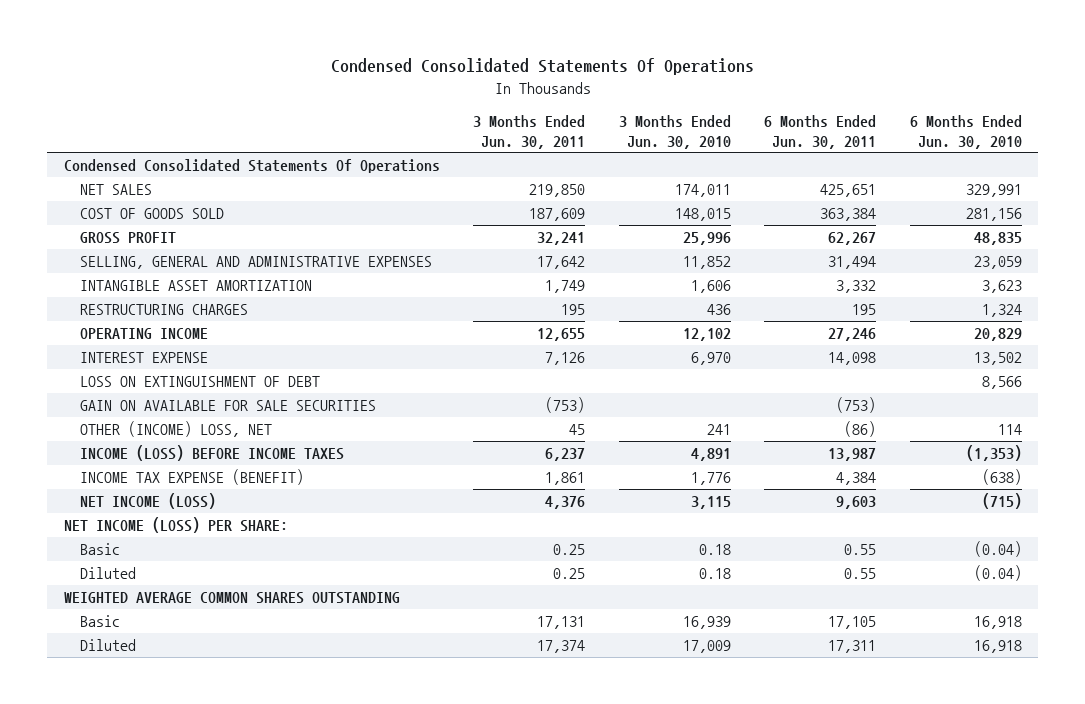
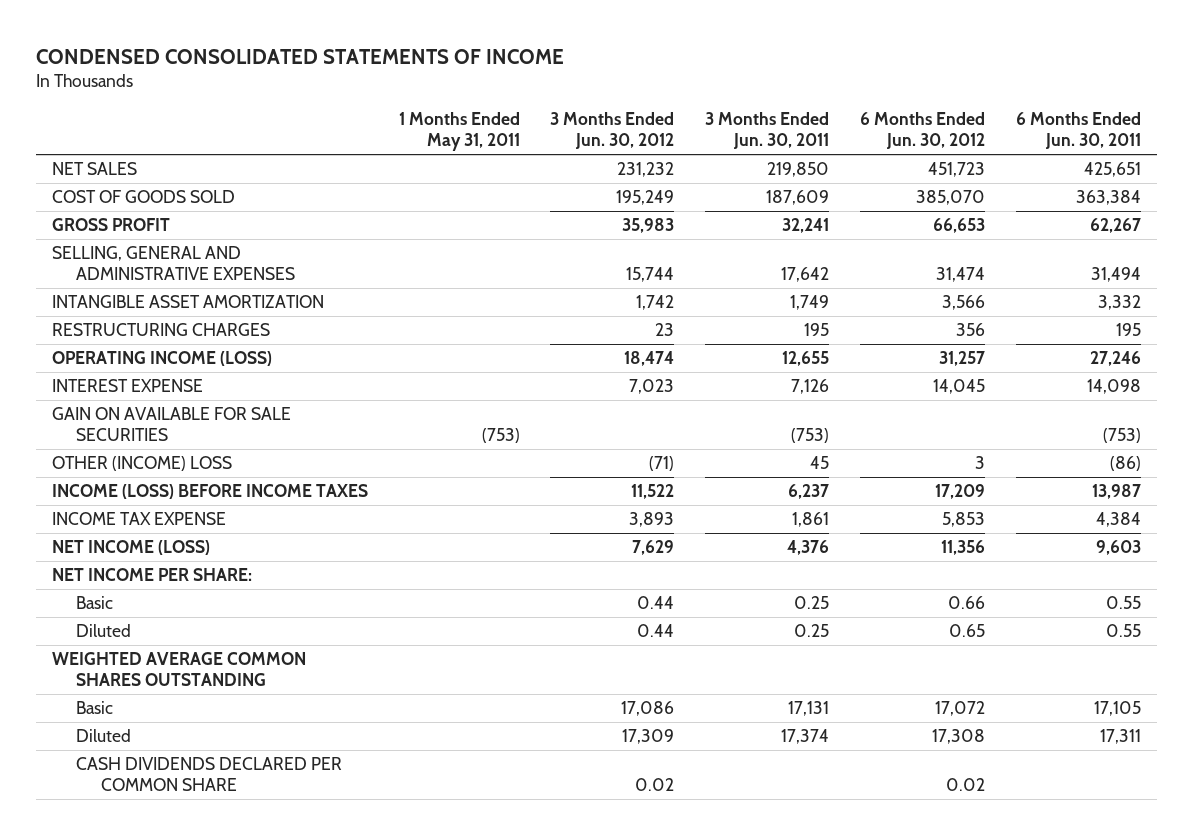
- Condensed Consolidated Statements Of Operations
+ CONDENSED CONSOLIDATED STATEMENTS OF INCOME
- | 3 Months Ended Jun. 30, 2011 | 3 Months Ended Jun. 30, 2010 | 6 Months Ended Jun. 30, 2011 | 6 Months Ended Jun. 30, 2010
+ | 1 Months Ended May 31, 2011 | 3 Months Ended Jun. 30, 2012 | 3 Months Ended Jun. 30, 2011 | 6 Months Ended Jun. 30, 2012 | 6 Months Ended Jun. 30, 2011
- Condensed Consolidated Statements Of Operations
- OPERATING INCOME | 12,655 | 12,102 | 27,246 | 20,829
+ OPERATING INCOME (LOSS) | | 18,474 | 12,655 | 31,257 | 27,246
- LOSS ON EXTINGUISHMENT OF DEBT | | | | 8,566
- OTHER (INCOME) LOSS, NET | 45 | 241 | (86) | 114
+ OTHER (INCOME) LOSS | | (71) | 45 | 3 | (86)
- INCOME TAX EXPENSE (BENEFIT) | 1,861 | 1,776 | 4,384 | (638)
+ INCOME TAX EXPENSE | | 3,893 | 1,861 | 5,853 | 4,384
- NET INCOME (LOSS) PER SHARE:
+ NET INCOME PER SHARE:
+ CASH DIVIDENDS DECLARED PER COMMON SHARE | | 0.02 | | 0.02 |

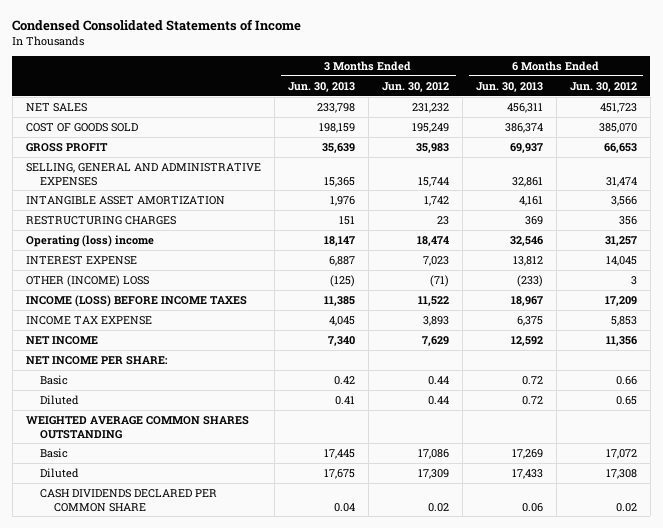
- CONDENSED CONSOLIDATED STATEMENTS OF INCOME
+ Condensed Consolidated Statements of Income
- | 1 Months Ended May 31, 2011 | 3 Months Ended Jun. 30, 2012 | 3 Months Ended Jun. 30, 2011 | 6 Months Ended Jun. 30, 2012 | 6 Months Ended Jun. 30, 2011
+ | 3 Months Ended Jun. 30, 2013 | 3 Months Ended Jun. 30, 2012 | 6 Months Ended Jun. 30, 2013 | 6 Months Ended Jun. 30, 2012
- OPERATING INCOME (LOSS) | | 18,474 | 12,655 | 31,257 | 27,246
+ Operating (loss) income | 18,147 | 18,474 | 32,546 | 31,257
- GAIN ON AVAILABLE FOR SALE SECURITIES | (753) | | (753) | | (753)
- NET INCOME (LOSS) | | 7,629 | 4,376 | 11,356 | 9,603
+ NET INCOME | 7,340 | 7,629 | 12,592 | 11,356

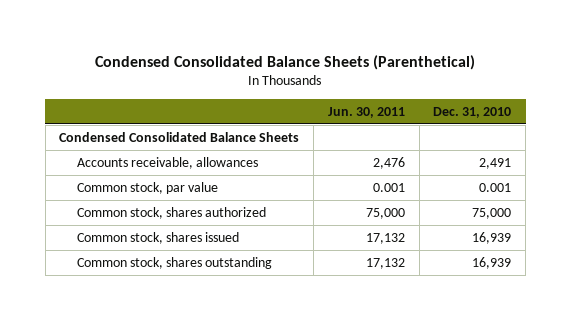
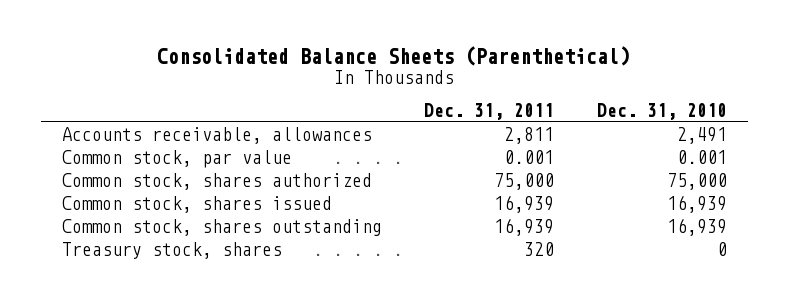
- Condensed Consolidated Balance Sheets (Parenthetical)
+ Consolidated Balance Sheets (Parenthetical)
- | Jun. 30, 2011 | Dec. 31, 2010
+ | Dec. 31, 2011 | Dec. 31, 2010
- Condensed Consolidated Balance Sheets
+ Treasury stock, shares | 320 | 0

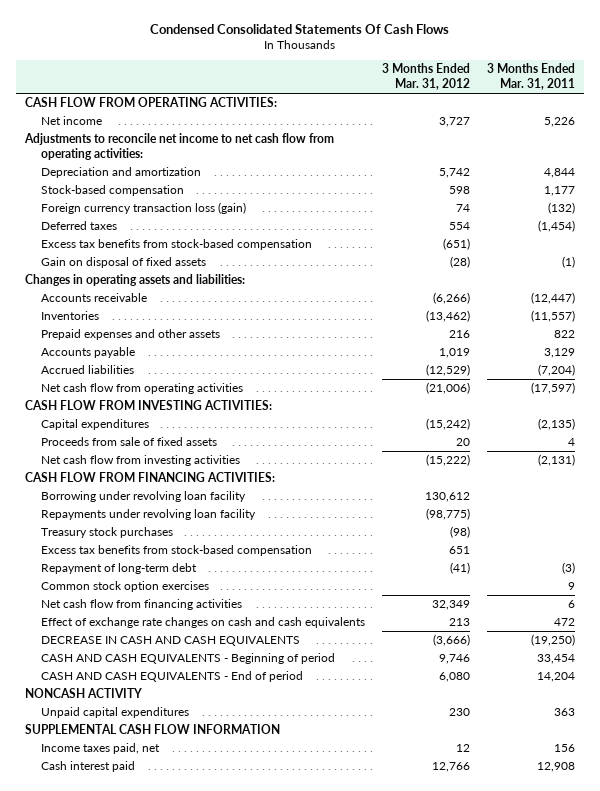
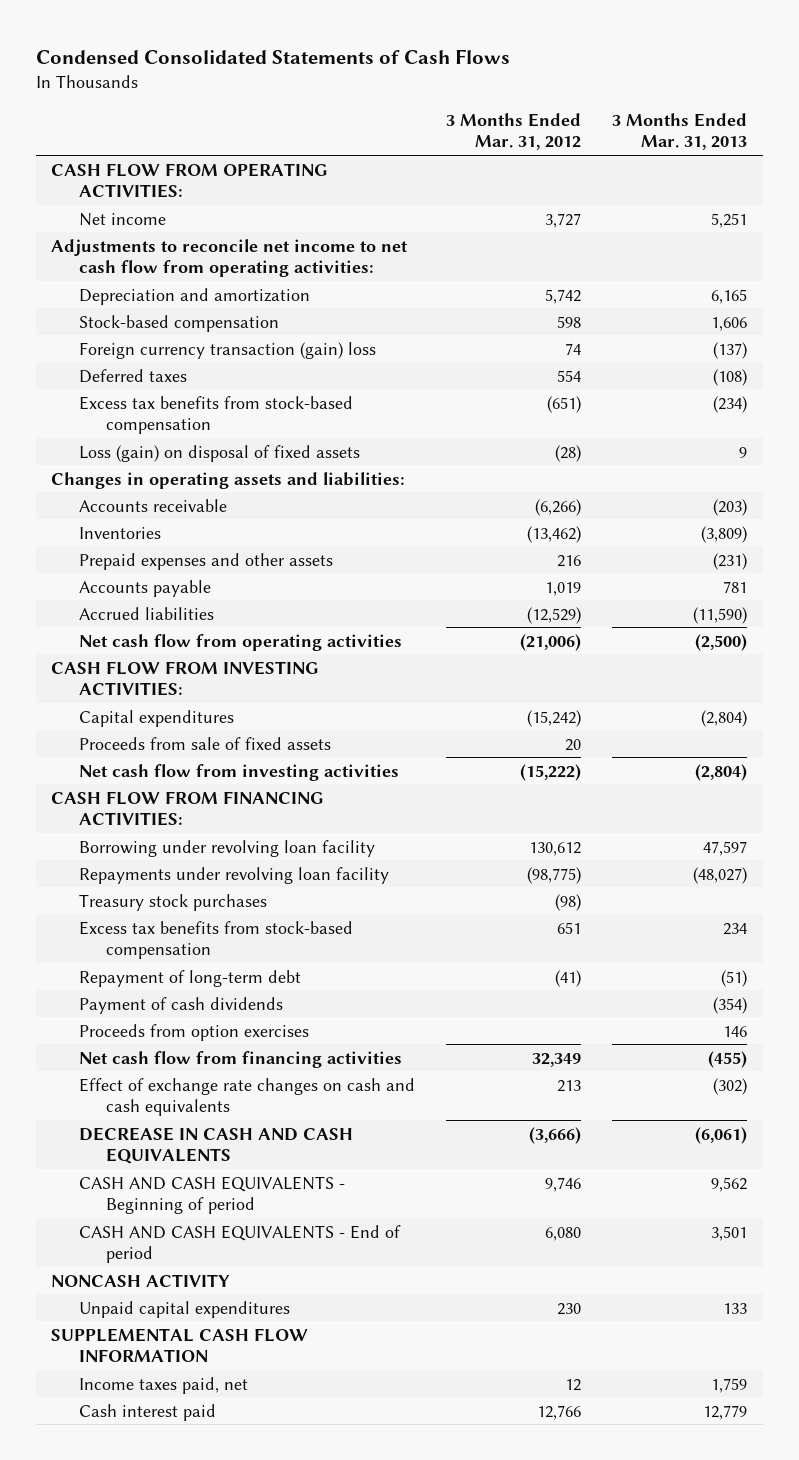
- Condensed Consolidated Statements Of Cash Flows
+ Condensed Consolidated Statements of Cash Flows
- | 3 Months Ended Mar. 31, 2012 | 3 Months Ended Mar. 31, 2011
+ | 3 Months Ended Mar. 31, 2012 | 3 Months Ended Mar. 31, 2013
- Foreign currency transaction loss (gain) | 74 | (132)
+ Foreign currency transaction (gain) loss | 74 | (137)
- Gain on disposal of fixed assets | (28) | (1)
+ Loss (gain) on disposal of fixed assets | (28) | 9
- Common stock option exercises | | 9
+ Payment of cash dividends | | (354)
+ Proceeds from option exercises | | 146

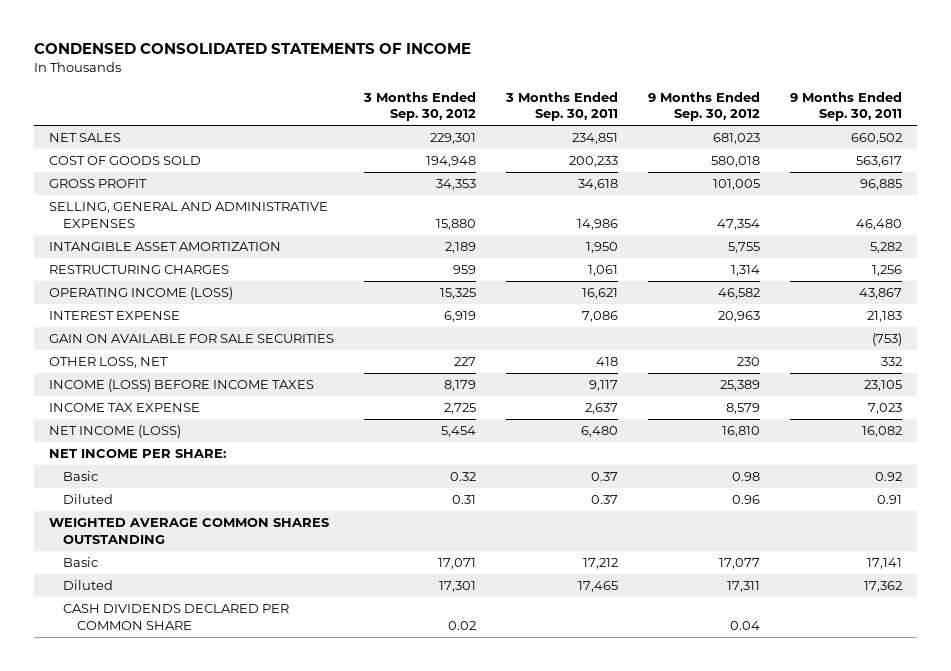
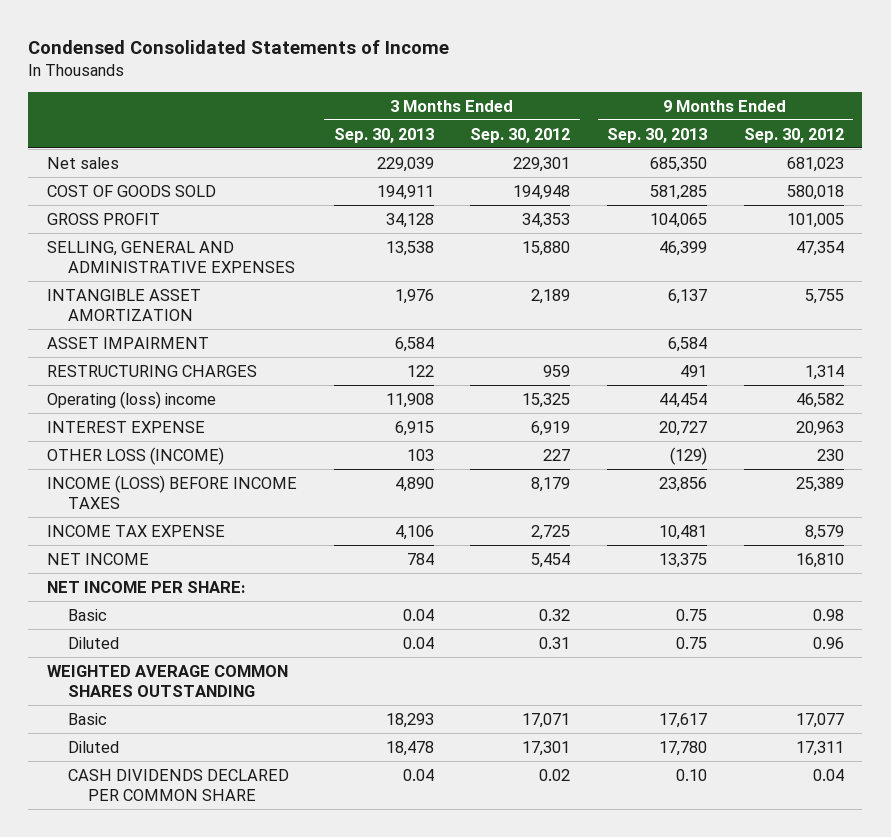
- CONDENSED CONSOLIDATED STATEMENTS OF INCOME
+ Condensed Consolidated Statements of Income
- | 3 Months Ended Sep. 30, 2012 | 3 Months Ended Sep. 30, 2011 | 9 Months Ended Sep. 30, 2012 | 9 Months Ended Sep. 30, 2011
+ | 3 Months Ended Sep. 30, 2013 | 3 Months Ended Sep. 30, 2012 | 9 Months Ended Sep. 30, 2013 | 9 Months Ended Sep. 30, 2012
- NET SALES | 229,301 | 234,851 | 681,023 | 660,502
+ Net sales | 229,039 | 229,301 | 685,350 | 681,023
+ ASSET IMPAIRMENT | 6,584 | | 6,584 |
- OPERATING INCOME (LOSS) | 15,325 | 16,621 | 46,582 | 43,867
+ Operating (loss) income | 11,908 | 15,325 | 44,454 | 46,582
- GAIN ON AVAILABLE FOR SALE SECURITIES | | | | (753)
- OTHER LOSS, NET | 227 | 418 | 230 | 332
+ OTHER LOSS (INCOME) | 103 | 227 | (129) | 230
- NET INCOME (LOSS) | 5,454 | 6,480 | 16,810 | 16,082
+ NET INCOME | 784 | 5,454 | 13,375 | 16,810

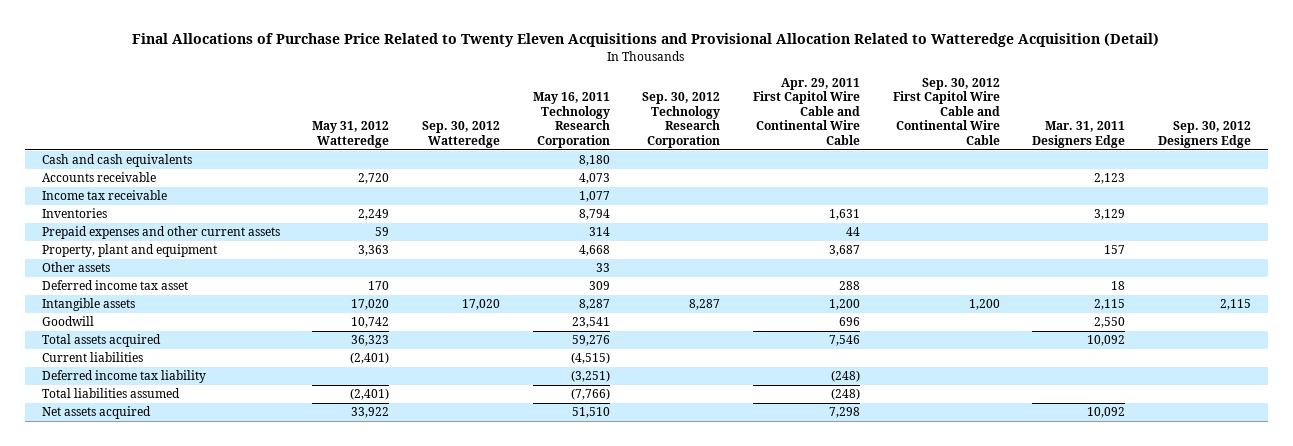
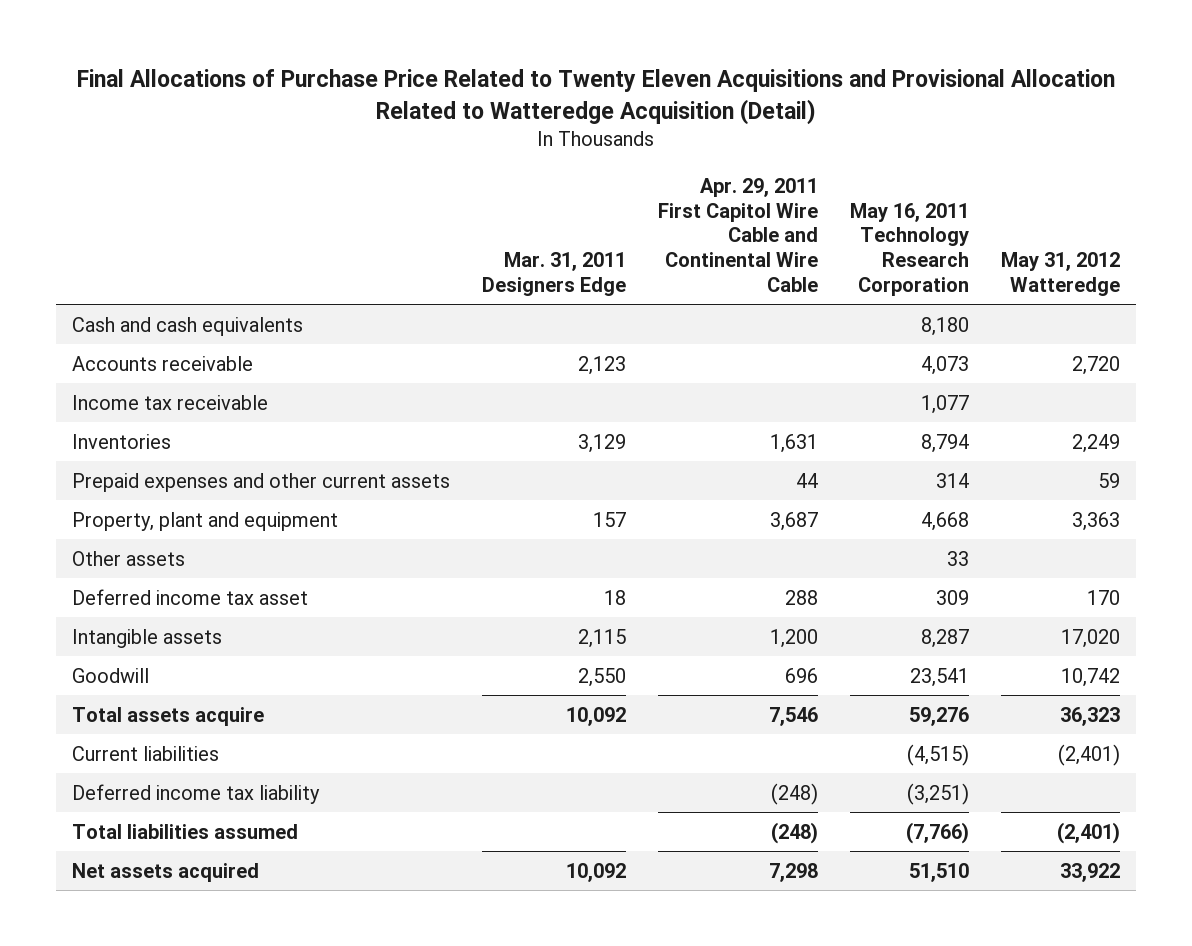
- | May 31, 2012 Watteredge | Sep. 30, 2012 Watteredge | May 16, 2011 Technology Research Corporation | Sep. 30, 2012 Technology Research Corporation | Apr. 29, 2011 First Capitol Wire Cable and Continental Wire Cable | Sep. 30, 2012 First Capitol Wire Cable and Continental Wire Cable | Mar. 31, 2011 Designers Edge | Sep. 30, 2012 Designers Edge
+ | Mar. 31, 2011 Designers Edge | Apr. 29, 2011 First Capitol Wire Cable and Continental Wire Cable | May 16, 2011 Technology Research Corporation | May 31, 2012 Watteredge
- Total assets acquired | 36,323 | | 59,276 | | 7,546 | | 10,092 |
+ Total assets acquire | 10,092 | 7,546 | 59,276 | 36,323

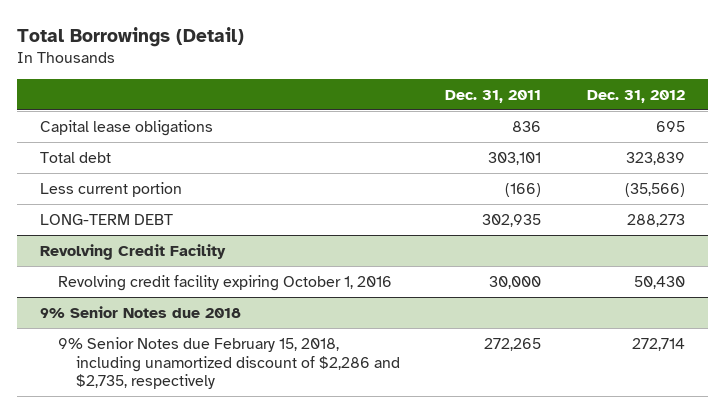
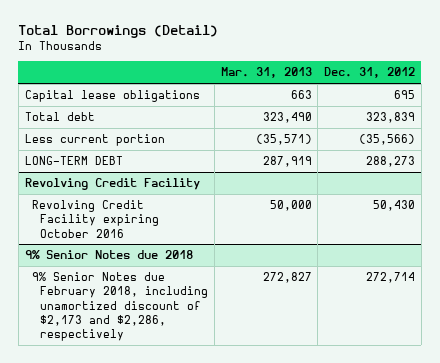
- | Dec. 31, 2011 | Dec. 31, 2012
+ | Mar. 31, 2013 | Dec. 31, 2012
@ Revolving Credit Facility
- Revolving credit facility expiring October 1, 2016 | 30,000 | 50,430
+ Revolving Credit Facility expiring October 2016 | 50,000 | 50,430
@ 9% Senior Notes due 2018
- 9% Senior Notes due February 15, 2018, including unamortized discount of $2,286 and $2,735, respectively | 272,265 | 272,714
+ 9% Senior Notes due February 2018, including unamortized discount of $2,173 and $2,286, respectively | 272,827 | 272,714

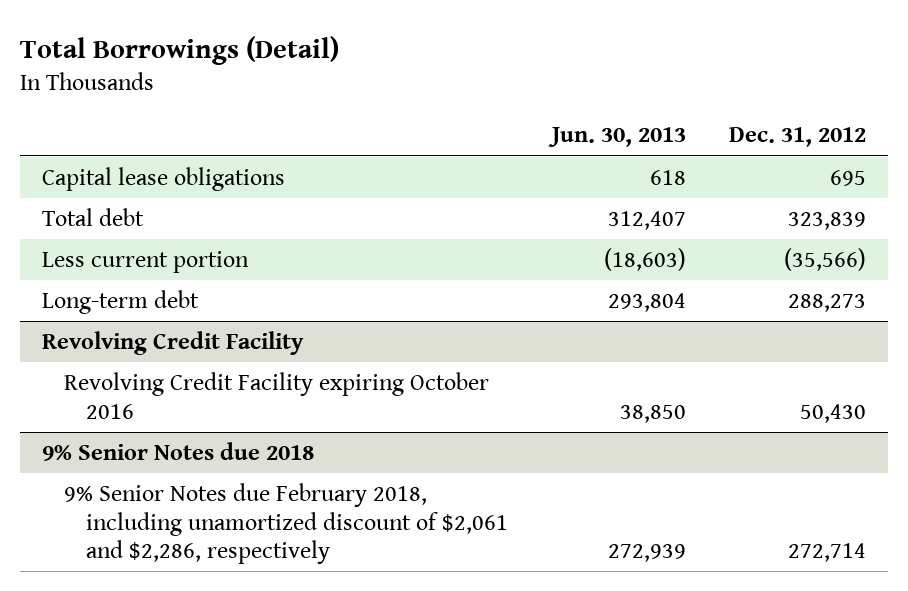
- | Mar. 31, 2013 | Dec. 31, 2012
+ | Jun. 30, 2013 | Dec. 31, 2012
- LONG-TERM DEBT | 287,919 | 288,273
+ Long-term debt | 293,804 | 288,273
@ 9% Senior Notes due 2018
- 9% Senior Notes due February 2018, including unamortized discount of $2,173 and $2,286, respectively | 272,827 | 272,714
+ 9% Senior Notes due February 2018, including unamortized discount of $2,061 and $2,286, respectively | 272,939 | 272,714

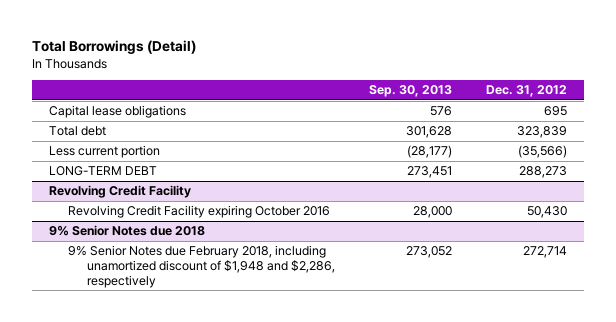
- | Jun. 30, 2013 | Dec. 31, 2012
+ | Sep. 30, 2013 | Dec. 31, 2012
- Long-term debt | 293,804 | 288,273
+ LONG-TERM DEBT | 273,451 | 288,273
@ 9% Senior Notes due 2018
- 9% Senior Notes due February 2018, including unamortized discount of $2,061 and $2,286, respectively | 272,939 | 272,714
+ 9% Senior Notes due February 2018, including unamortized discount of $1,948 and $2,286, respectively | 273,052 | 272,714

